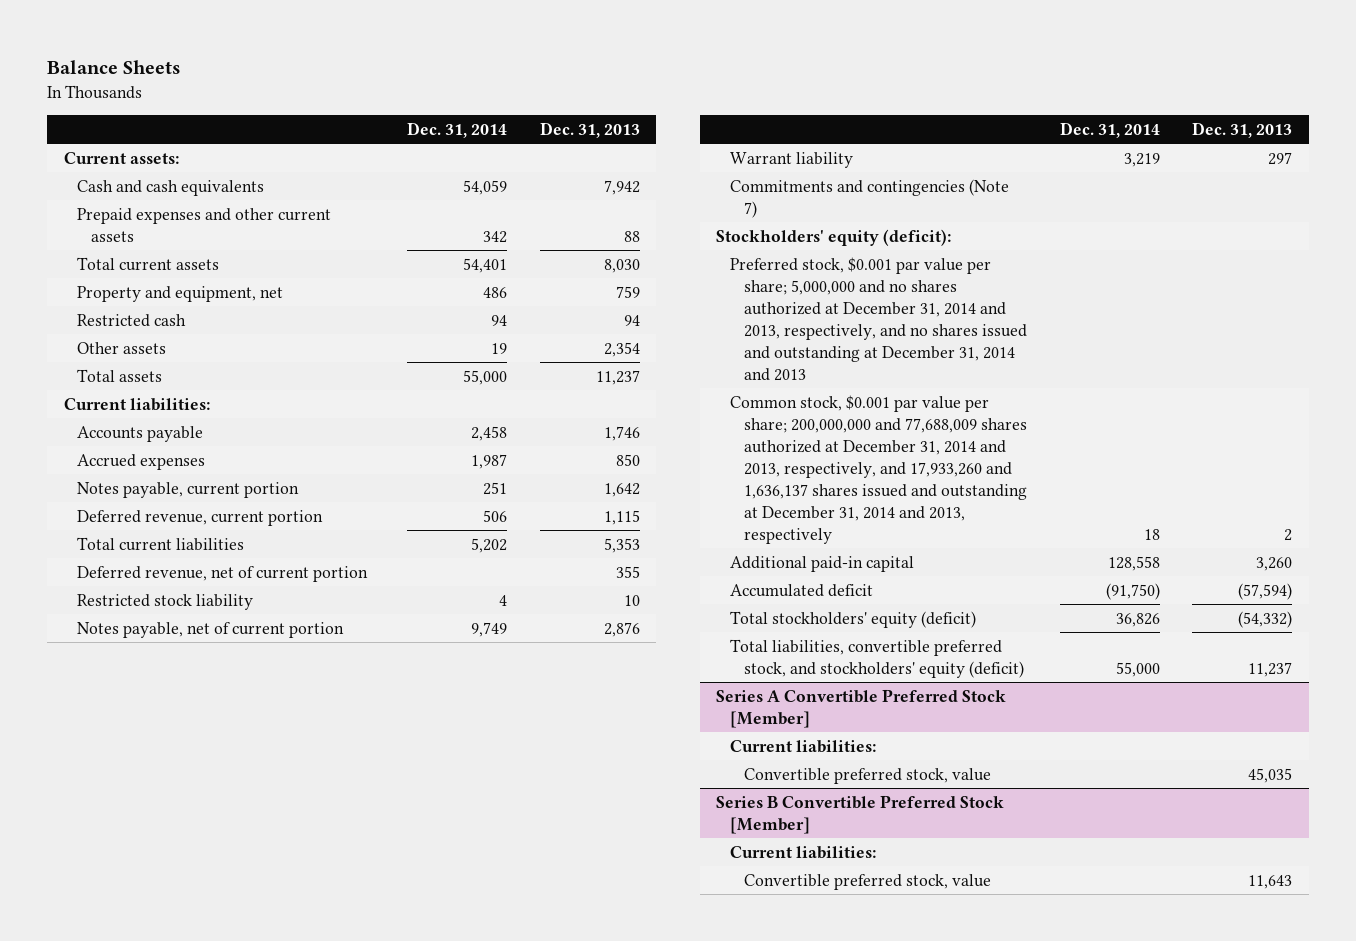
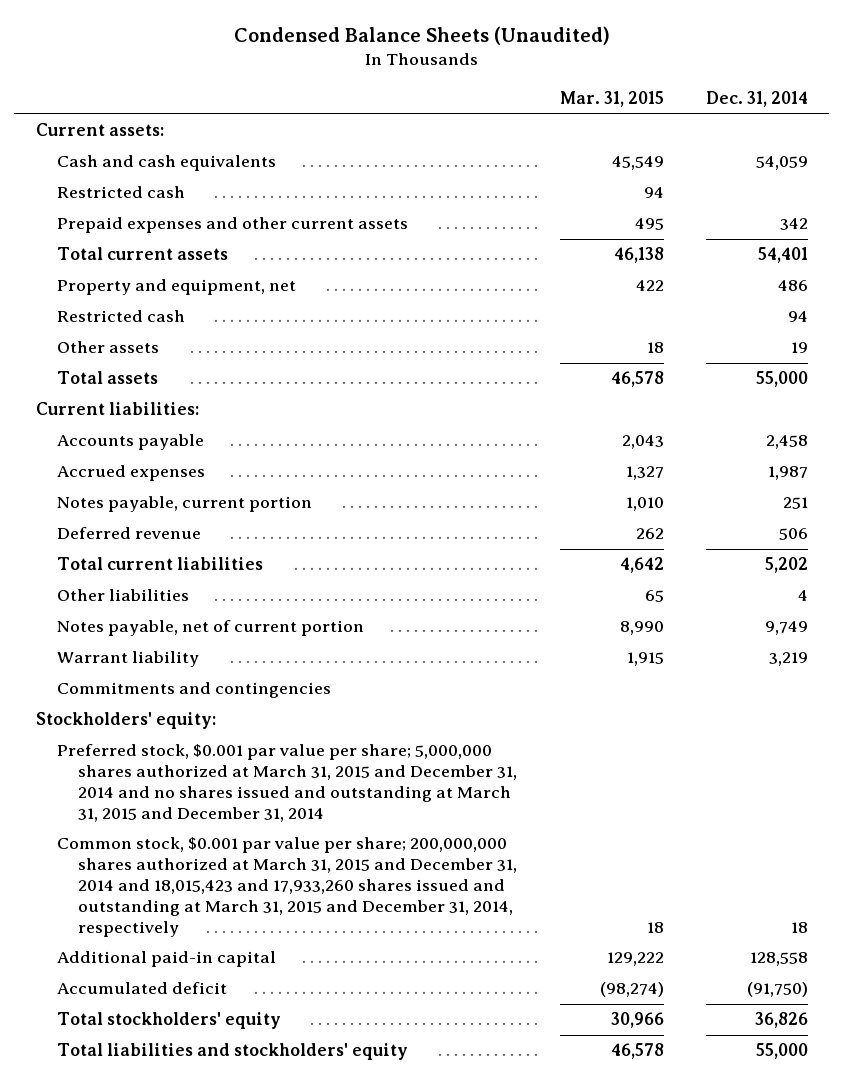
- Balance Sheets
+ Condensed Balance Sheets (Unaudited)
- | Dec. 31, 2014 | Dec. 31, 2013
+ | Mar. 31, 2015 | Dec. 31, 2014
+ Restricted cash | 94 |
- Deferred revenue, current portion | 506 | 1,115
+ Deferred revenue | 262 | 506
- Deferred revenue, net of current portion | | 355
- Restricted stock liability | 4 | 10
+ Other liabilities | 65 | 4
- Commitments and contingencies (Note 7)
- Stockholders' equity (deficit):
- Preferred stock, $0.001 par value per share; 5,000,000 and no shares authorized at December 31, 2014 and 2013, respectively, and no shares issued and outstanding at December 31, 2014 and 2013
- Common stock, $0.001 par value per share; 200,000,000 and 77,688,009 shares authorized at December 31, 2014 and 2013, respectively, and 17,933,260 and 1,636,137 shares issued and outstanding at December 31, 2014 and 2013, respectively | 18 | 2
+ Commitments and contingencies
+ Stockholders' equity:
+ Preferred stock, $0.001 par value per share; 5,000,000 shares authorized at March 31, 2015 and December 31, 2014 and no shares issued and outstanding at March 31, 2015 and December 31, 2014
+ Common stock, $0.001 par value per share; 200,000,000 shares authorized at March 31, 2015 and December 31, 2014 and 18,015,423 and 17,933,260 shares issued and outstanding at March 31, 2015 and December 31, 2014, respectively | 18 | 18
- Total stockholders' equity (deficit) | 36,826 | (54,332)
- Total liabilities, convertible preferred stock, and stockholders' equity (deficit) | 55,000 | 11,237
- Series A Convertible Preferred Stock [Member]
- Current liabilities:
- Convertible preferred stock, value | | 45,035
- Series B Convertible Preferred Stock [Member]
- Current liabilities:
- Convertible preferred stock, value | | 11,643
+ Total stockholders' equity | 30,966 | 36,826
+ Total liabilities and stockholders' equity | 46,578 | 55,000

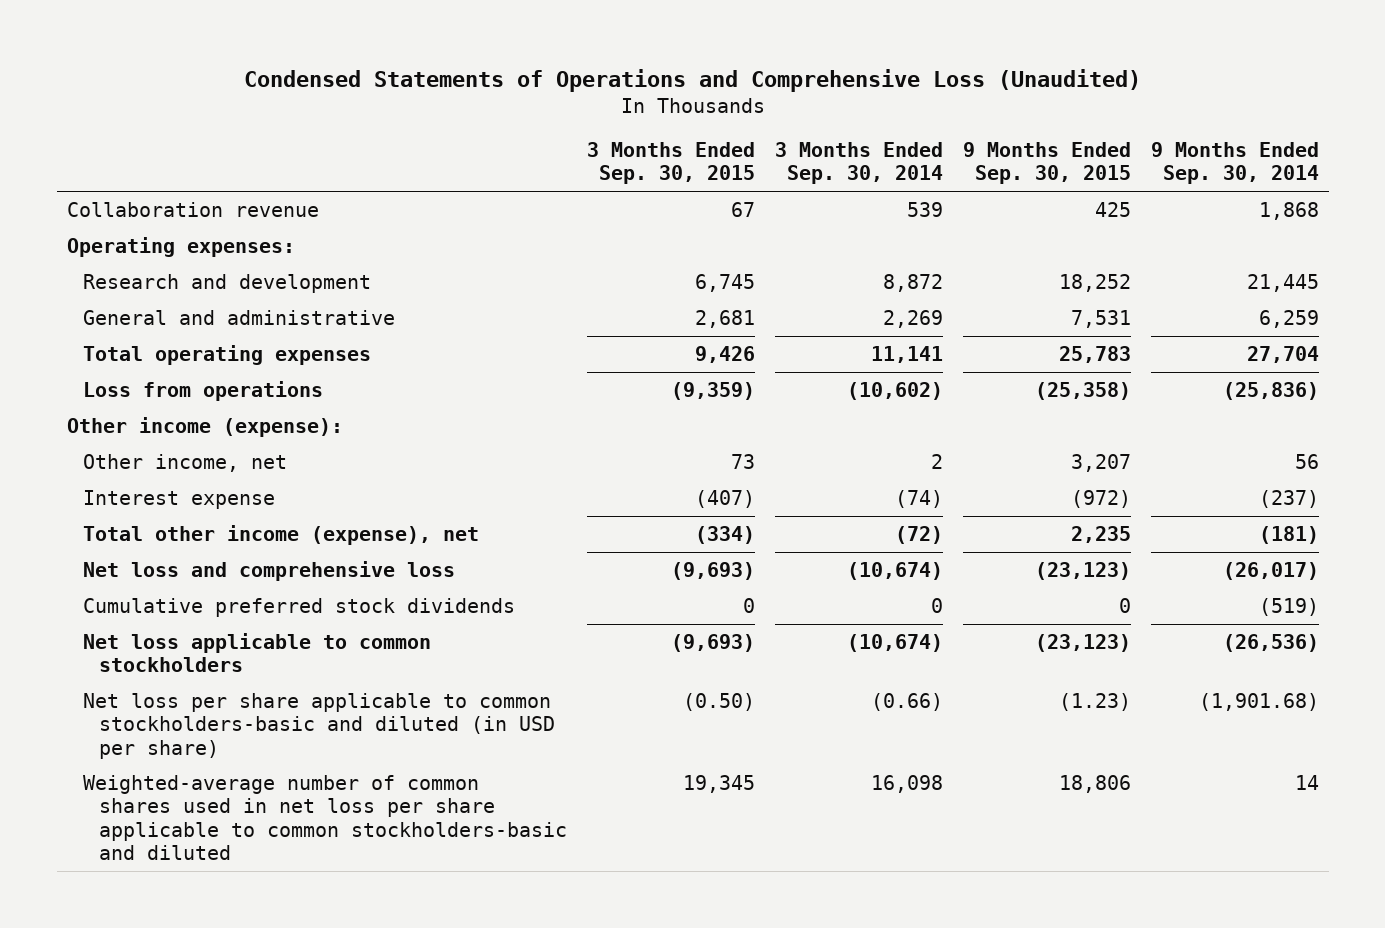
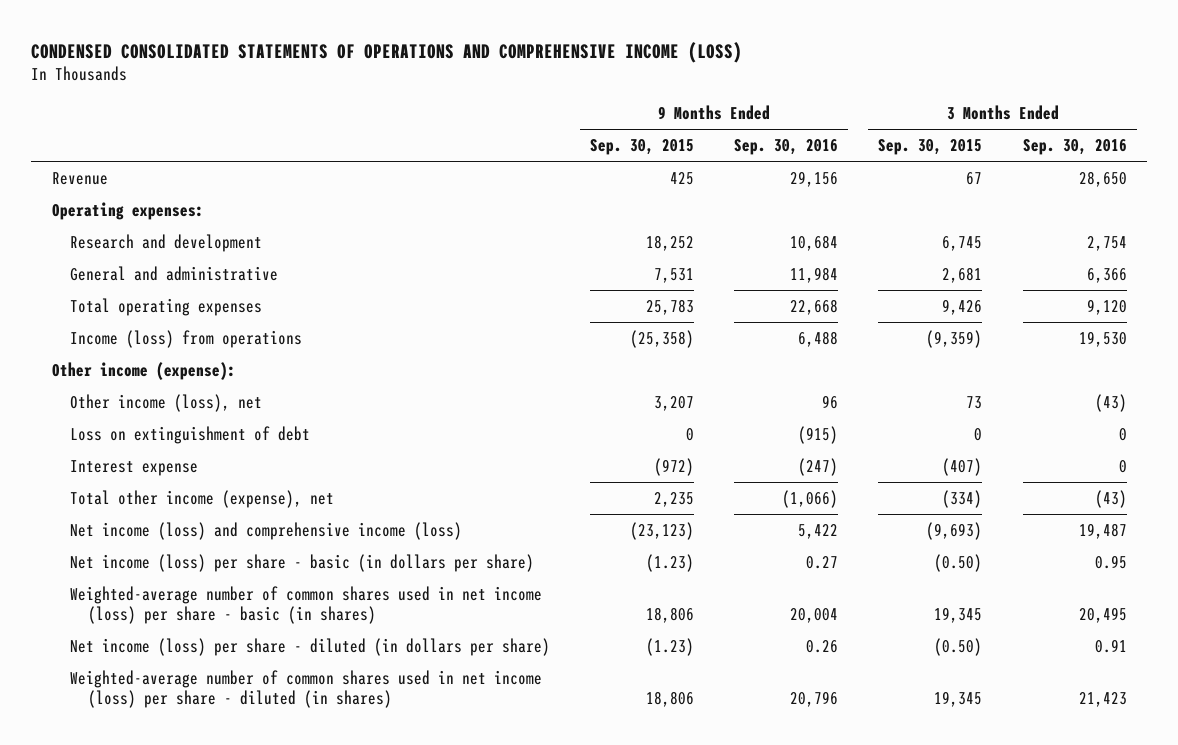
- Condensed Statements of Operations and Comprehensive Loss (Unaudited)
+ CONDENSED CONSOLIDATED STATEMENTS OF OPERATIONS AND COMPREHENSIVE INCOME (LOSS)
- | 3 Months Ended Sep. 30, 2015 | 3 Months Ended Sep. 30, 2014 | 9 Months Ended Sep. 30, 2015 | 9 Months Ended Sep. 30, 2014
+ | 9 Months Ended Sep. 30, 2015 | 9 Months Ended Sep. 30, 2016 | 3 Months Ended Sep. 30, 2015 | 3 Months Ended Sep. 30, 2016
- Collaboration revenue | 67 | 539 | 425 | 1,868
+ Revenue | 425 | 29,156 | 67 | 28,650
- Loss from operations | (9,359) | (10,602) | (25,358) | (25,836)
+ Income (loss) from operations | (25,358) | 6,488 | (9,359) | 19,530
- Other income, net | 73 | 2 | 3,207 | 56
+ Other income (loss), net | 3,207 | 96 | 73 | (43)
+ Loss on extinguishment of debt | 0 | (915) | 0 | 0
- Net loss and comprehensive loss | (9,693) | (10,674) | (23,123) | (26,017)
- Cumulative preferred stock dividends | 0 | 0 | 0 | (519)
- Net loss applicable to common stockholders | (9,693) | (10,674) | (23,123) | (26,536)
- Net loss per share applicable to common stockholders-basic and diluted (in USD per share) | (0.50) | (0.66) | (1.23) | (1,901.68)
- Weighted-average number of common shares used in net loss per share applicable to common stockholders-basic and diluted | 19,345 | 16,098 | 18,806 | 14
+ Net income (loss) and comprehensive income (loss) | (23,123) | 5,422 | (9,693) | 19,487
+ Net income (loss) per share - basic (in dollars per share) | (1.23) | 0.27 | (0.50) | 0.95
+ Weighted-average number of common shares used in net income (loss) per share - basic (in shares) | 18,806 | 20,004 | 19,345 | 20,495
+ Net income (loss) per share - diluted (in dollars per share) | (1.23) | 0.26 | (0.50) | 0.91
+ Weighted-average number of common shares used in net income (loss) per share - diluted (in shares) | 18,806 | 20,796 | 19,345 | 21,423

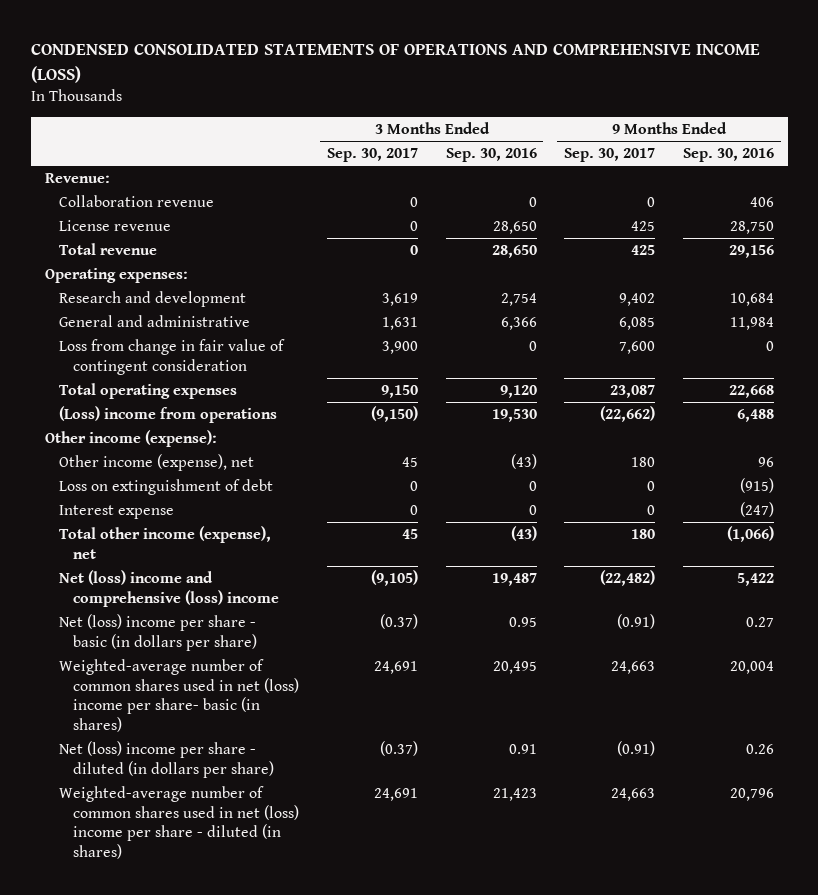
- | 9 Months Ended Sep. 30, 2015 | 9 Months Ended Sep. 30, 2016 | 3 Months Ended Sep. 30, 2015 | 3 Months Ended Sep. 30, 2016
+ | 3 Months Ended Sep. 30, 2017 | 3 Months Ended Sep. 30, 2016 | 9 Months Ended Sep. 30, 2017 | 9 Months Ended Sep. 30, 2016
- Revenue | 425 | 29,156 | 67 | 28,650
+ Revenue:
+ Collaboration revenue | 0 | 0 | 0 | 406
+ License revenue | 0 | 28,650 | 425 | 28,750
+ Total revenue | 0 | 28,650 | 425 | 29,156
+ Loss from change in fair value of contingent consideration | 3,900 | 0 | 7,600 | 0
- Income (loss) from operations | (25,358) | 6,488 | (9,359) | 19,530
+ (Loss) income from operations | (9,150) | 19,530 | (22,662) | 6,488
- Other income (loss), net | 3,207 | 96 | 73 | (43)
+ Other income (expense), net | 45 | (43) | 180 | 96
- Net income (loss) and comprehensive income (loss) | (23,123) | 5,422 | (9,693) | 19,487
- Net income (loss) per share - basic (in dollars per share) | (1.23) | 0.27 | (0.50) | 0.95
- Weighted-average number of common shares used in net income (loss) per share - basic (in shares) | 18,806 | 20,004 | 19,345 | 20,495
- Net income (loss) per share - diluted (in dollars per share) | (1.23) | 0.26 | (0.50) | 0.91
- Weighted-average number of common shares used in net income (loss) per share - diluted (in shares) | 18,806 | 20,796 | 19,345 | 21,423
+ Net (loss) income and comprehensive (loss) income | (9,105) | 19,487 | (22,482) | 5,422
+ Net (loss) income per share - basic (in dollars per share) | (0.37) | 0.95 | (0.91) | 0.27
+ Weighted-average number of common shares used in net (loss) income per share- basic (in shares) | 24,691 | 20,495 | 24,663 | 20,004
+ Net (loss) income per share - diluted (in dollars per share) | (0.37) | 0.91 | (0.91) | 0.26
+ Weighted-average number of common shares used in net (loss) income per share - diluted (in shares) | 24,691 | 21,423 | 24,663 | 20,796

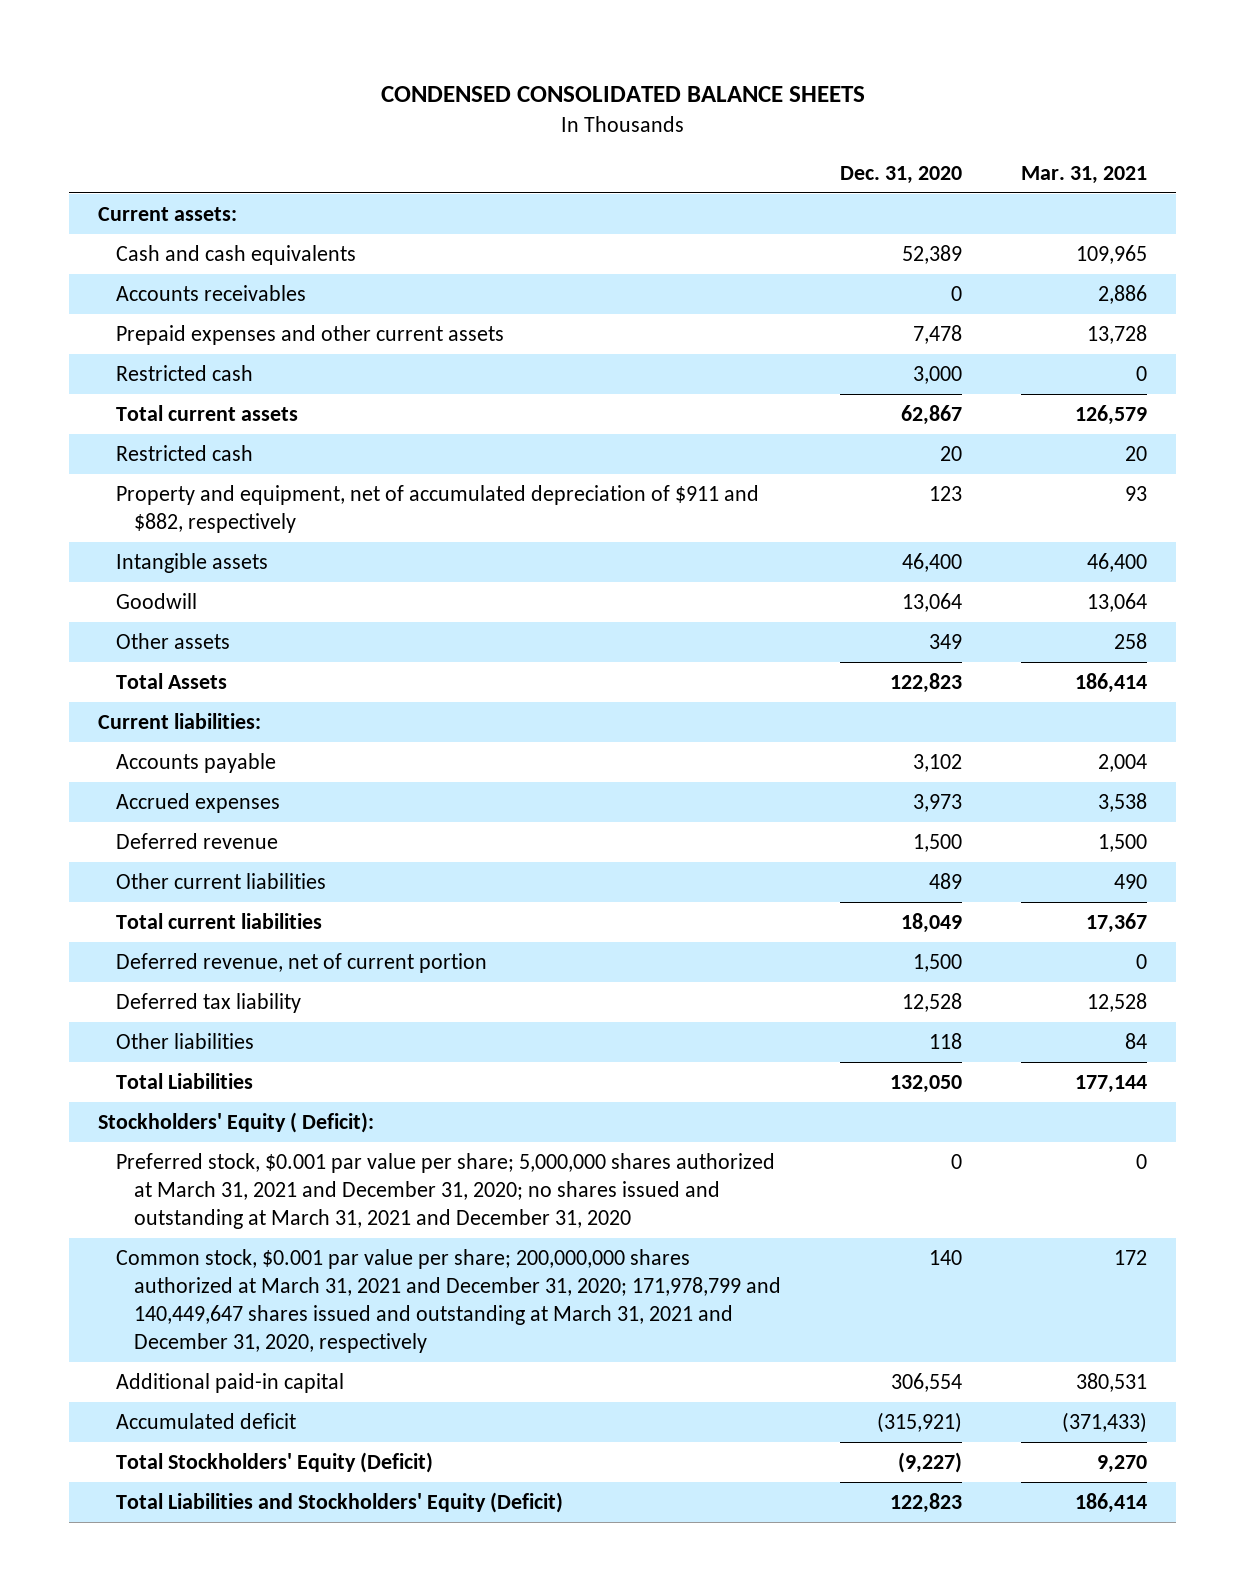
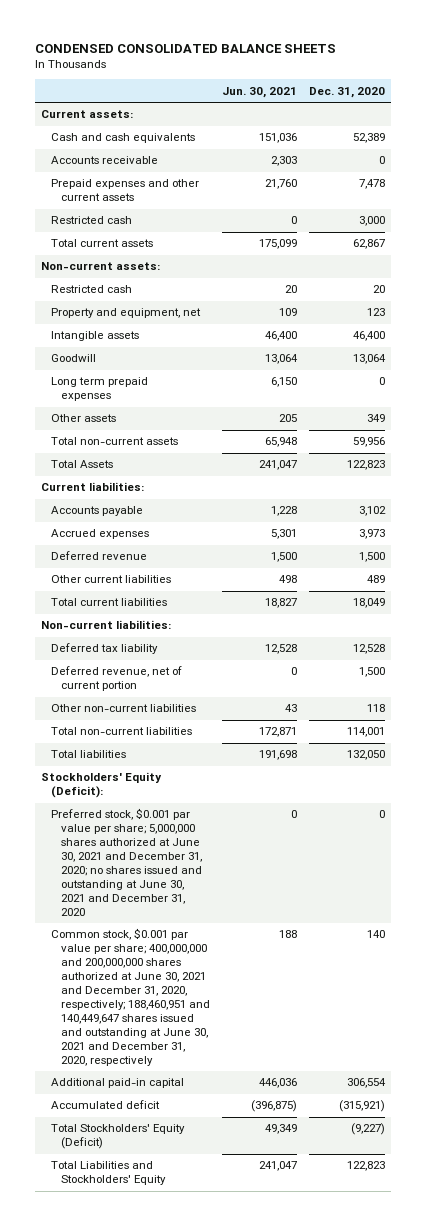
- | Dec. 31, 2020 | Mar. 31, 2021
+ | Jun. 30, 2021 | Dec. 31, 2020
- Accounts receivables | 0 | 2,886
+ Accounts receivable | 2,303 | 0
+ Non-current assets:
- Property and equipment, net of accumulated depreciation of $911 and $882, respectively | 123 | 93
+ Property and equipment, net | 109 | 123
+ Long term prepaid expenses | 6,150 | 0
+ Total non-current assets | 65,948 | 59,956
+ Non-current liabilities:
- Other liabilities | 118 | 84
- Total Liabilities | 132,050 | 177,144
- Stockholders' Equity ( Deficit):
- Preferred stock, $0.001 par value per share; 5,000,000 shares authorized at March 31, 2021 and December 31, 2020; no shares issued and outstanding at March 31, 2021 and December 31, 2020 | 0 | 0
- Common stock, $0.001 par value per share; 200,000,000 shares authorized at March 31, 2021 and December 31, 2020; 171,978,799 and 140,449,647 shares issued and outstanding at March 31, 2021 and December 31, 2020, respectively | 140 | 172
moved down: Deferred revenue, net of current portion | 0 | 1,500
+ Other non-current liabilities | 43 | 118
+ Total non-current liabilities | 172,871 | 114,001
+ Total liabilities | 191,698 | 132,050
+ Stockholders' Equity (Deficit):
+ Preferred stock, $0.001 par value per share; 5,000,000 shares authorized at June 30, 2021 and December 31, 2020; no shares issued and outstanding at June 30, 2021 and December 31, 2020 | 0 | 0
+ Common stock, $0.001 par value per share; 400,000,000 and 200,000,000 shares authorized at June 30, 2021 and December 31, 2020, respectively; 188,460,951 and 140,449,647 shares issued and outstanding at June 30, 2021 and December 31, 2020, respectively | 188 | 140
- Total Liabilities and Stockholders' Equity (Deficit) | 122,823 | 186,414
+ Total Liabilities and Stockholders' Equity | 241,047 | 122,823

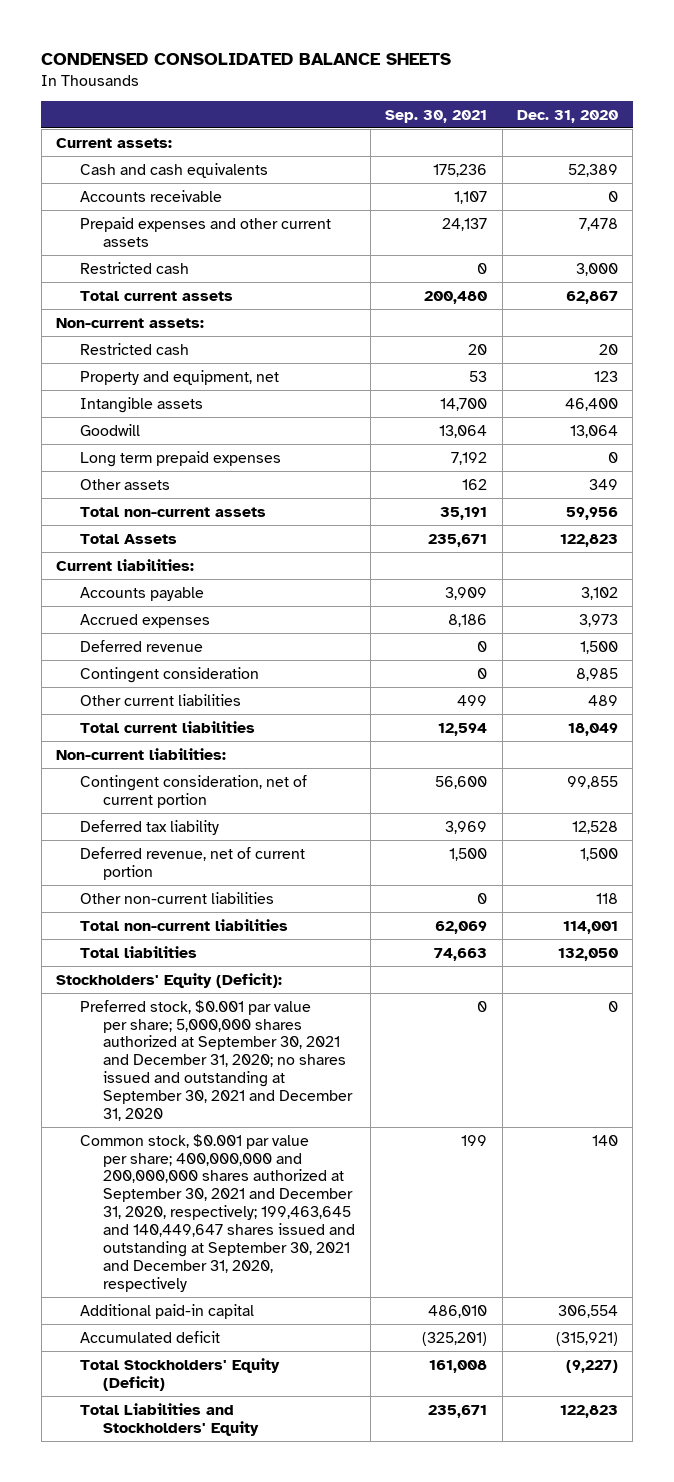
- | Jun. 30, 2021 | Dec. 31, 2020
+ | Sep. 30, 2021 | Dec. 31, 2020
+ Contingent consideration | 0 | 8,985
+ Contingent consideration, net of current portion | 56,600 | 99,855
- Preferred stock, $0.001 par value per share; 5,000,000 shares authorized at June 30, 2021 and December 31, 2020; no shares issued and outstanding at June 30, 2021 and December 31, 2020 | 0 | 0
- Common stock, $0.001 par value per share; 400,000,000 and 200,000,000 shares authorized at June 30, 2021 and December 31, 2020, respectively; 188,460,951 and 140,449,647 shares issued and outstanding at June 30, 2021 and December 31, 2020, respectively | 188 | 140
+ Preferred stock, $0.001 par value per share; 5,000,000 shares authorized at September 30, 2021 and December 31, 2020; no shares issued and outstanding at September 30, 2021 and December 31, 2020 | 0 | 0
+ Common stock, $0.001 par value per share; 400,000,000 and 200,000,000 shares authorized at September 30, 2021 and December 31, 2020, respectively; 199,463,645 and 140,449,647 shares issued and outstanding at September 30, 2021 and December 31, 2020, respectively | 199 | 140

